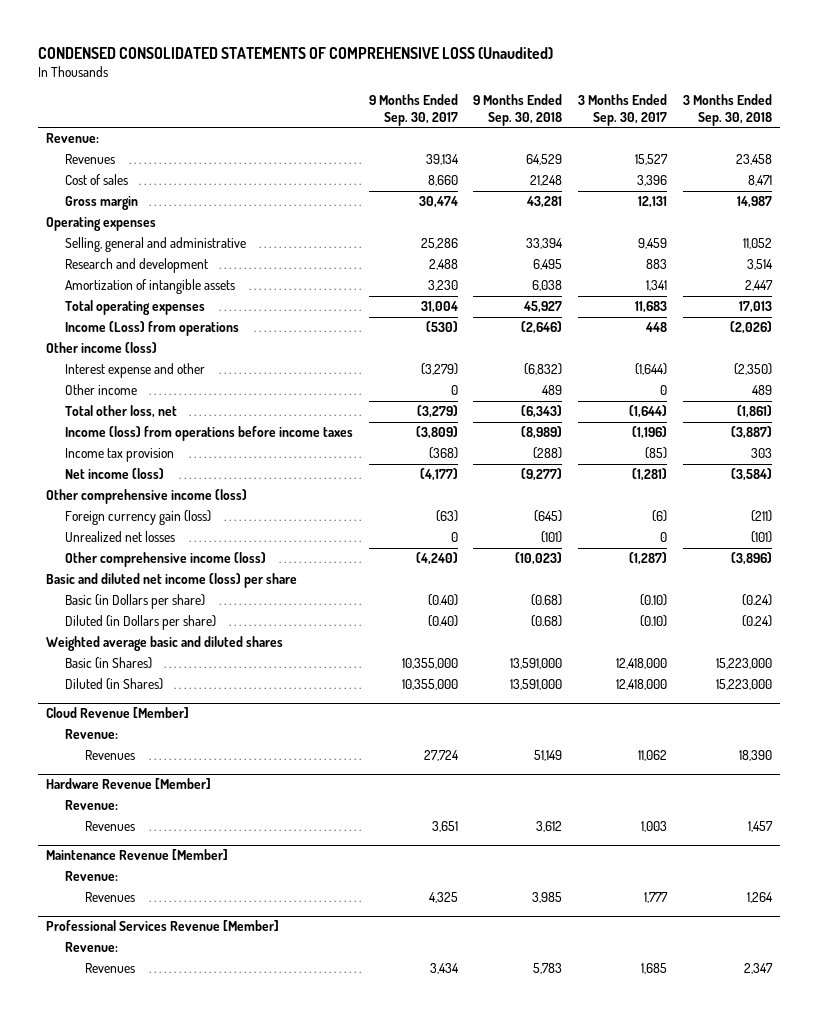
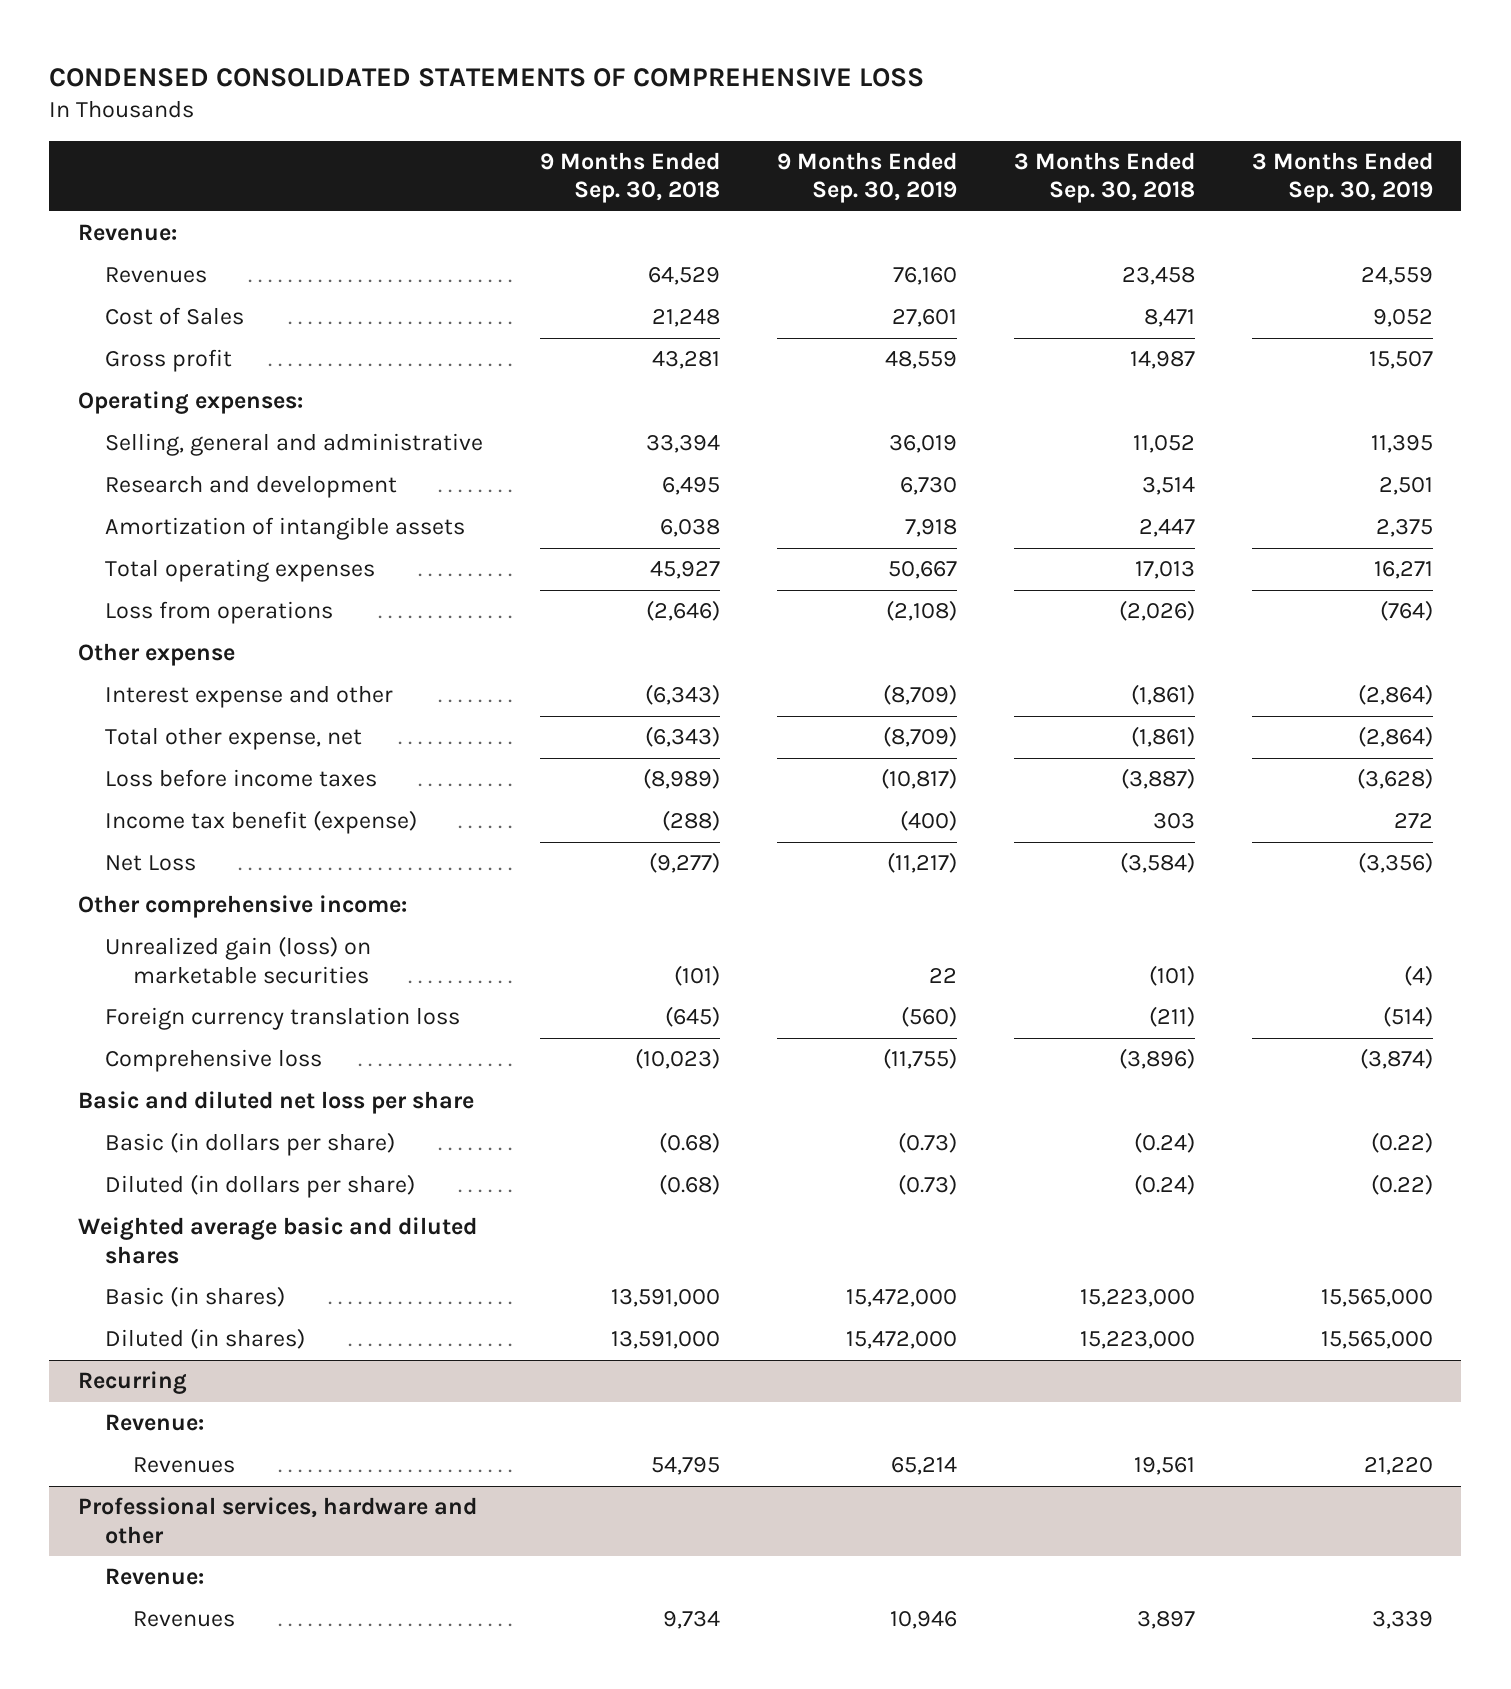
- CONDENSED CONSOLIDATED STATEMENTS OF COMPREHENSIVE LOSS (Unaudited)
+ CONDENSED CONSOLIDATED STATEMENTS OF COMPREHENSIVE LOSS
- | 9 Months Ended Sep. 30, 2017 | 9 Months Ended Sep. 30, 2018 | 3 Months Ended Sep. 30, 2017 | 3 Months Ended Sep. 30, 2018
+ | 9 Months Ended Sep. 30, 2018 | 9 Months Ended Sep. 30, 2019 | 3 Months Ended Sep. 30, 2018 | 3 Months Ended Sep. 30, 2019
- Cost of sales | 8,660 | 21,248 | 3,396 | 8,471
- Gross margin | 30,474 | 43,281 | 12,131 | 14,987
- Operating expenses
+ Cost of Sales | 21,248 | 27,601 | 8,471 | 9,052
+ Gross profit | 43,281 | 48,559 | 14,987 | 15,507
+ Operating expenses:
- Income (Loss) from operations | (530) | (2,646) | 448 | (2,026)
- Other income (loss)
- Interest expense and other | (3,279) | (6,832) | (1,644) | (2,350)
- Other income | 0 | 489 | 0 | 489
- Total other loss, net | (3,279) | (6,343) | (1,644) | (1,861)
- Income (loss) from operations before income taxes | (3,809) | (8,989) | (1,196) | (3,887)
- Income tax provision | (368) | (288) | (85) | 303
- Net income (loss) | (4,177) | (9,277) | (1,281) | (3,584)
- Other comprehensive income (loss)
- Foreign currency gain (loss) | (63) | (645) | (6) | (211)
- Unrealized net losses | 0 | (101) | 0 | (101)
- Other comprehensive income (loss) | (4,240) | (10,023) | (1,287) | (3,896)
- Basic and diluted net income (loss) per share
- Basic (in Dollars per share) | (0.40) | (0.68) | (0.10) | (0.24)
- Diluted (in Dollars per share) | (0.40) | (0.68) | (0.10) | (0.24)
+ Loss from operations | (2,646) | (2,108) | (2,026) | (764)
+ Other expense
+ Interest expense and other | (6,343) | (8,709) | (1,861) | (2,864)
+ Total other expense, net | (6,343) | (8,709) | (1,861) | (2,864)
+ Loss before income taxes | (8,989) | (10,817) | (3,887) | (3,628)
+ Income tax benefit (expense) | (288) | (400) | 303 | 272
+ Net Loss | (9,277) | (11,217) | (3,584) | (3,356)
+ Other comprehensive income:
+ Unrealized gain (loss) on marketable securities | (101) | 22 | (101) | (4)
+ Foreign currency translation loss | (645) | (560) | (211) | (514)
+ Comprehensive loss | (10,023) | (11,755) | (3,896) | (3,874)
+ Basic and diluted net loss per share
+ Basic (in dollars per share) | (0.68) | (0.73) | (0.24) | (0.22)
+ Diluted (in dollars per share) | (0.68) | (0.73) | (0.24) | (0.22)
- Basic (in Shares) | 10,355,000 | 13,591,000 | 12,418,000 | 15,223,000
- Diluted (in Shares) | 10,355,000 | 13,591,000 | 12,418,000 | 15,223,000
- Cloud Revenue [Member]
- Revenue:
- Revenues | 27,724 | 51,149 | 11,062 | 18,390
- Hardware Revenue [Member]
- Revenue:
- Revenues | 3,651 | 3,612 | 1,003 | 1,457
- Maintenance Revenue [Member]
+ Basic (in shares) | 13,591,000 | 15,472,000 | 15,223,000 | 15,565,000
+ Diluted (in shares) | 13,591,000 | 15,472,000 | 15,223,000 | 15,565,000
+ Recurring
- Revenues | 4,325 | 3,985 | 1,777 | 1,264
- Professional Services Revenue [Member]
+ Revenues | 54,795 | 65,214 | 19,561 | 21,220
+ Professional services, hardware and other
- Revenues | 3,434 | 5,783 | 1,685 | 2,347
+ Revenues | 9,734 | 10,946 | 3,897 | 3,339

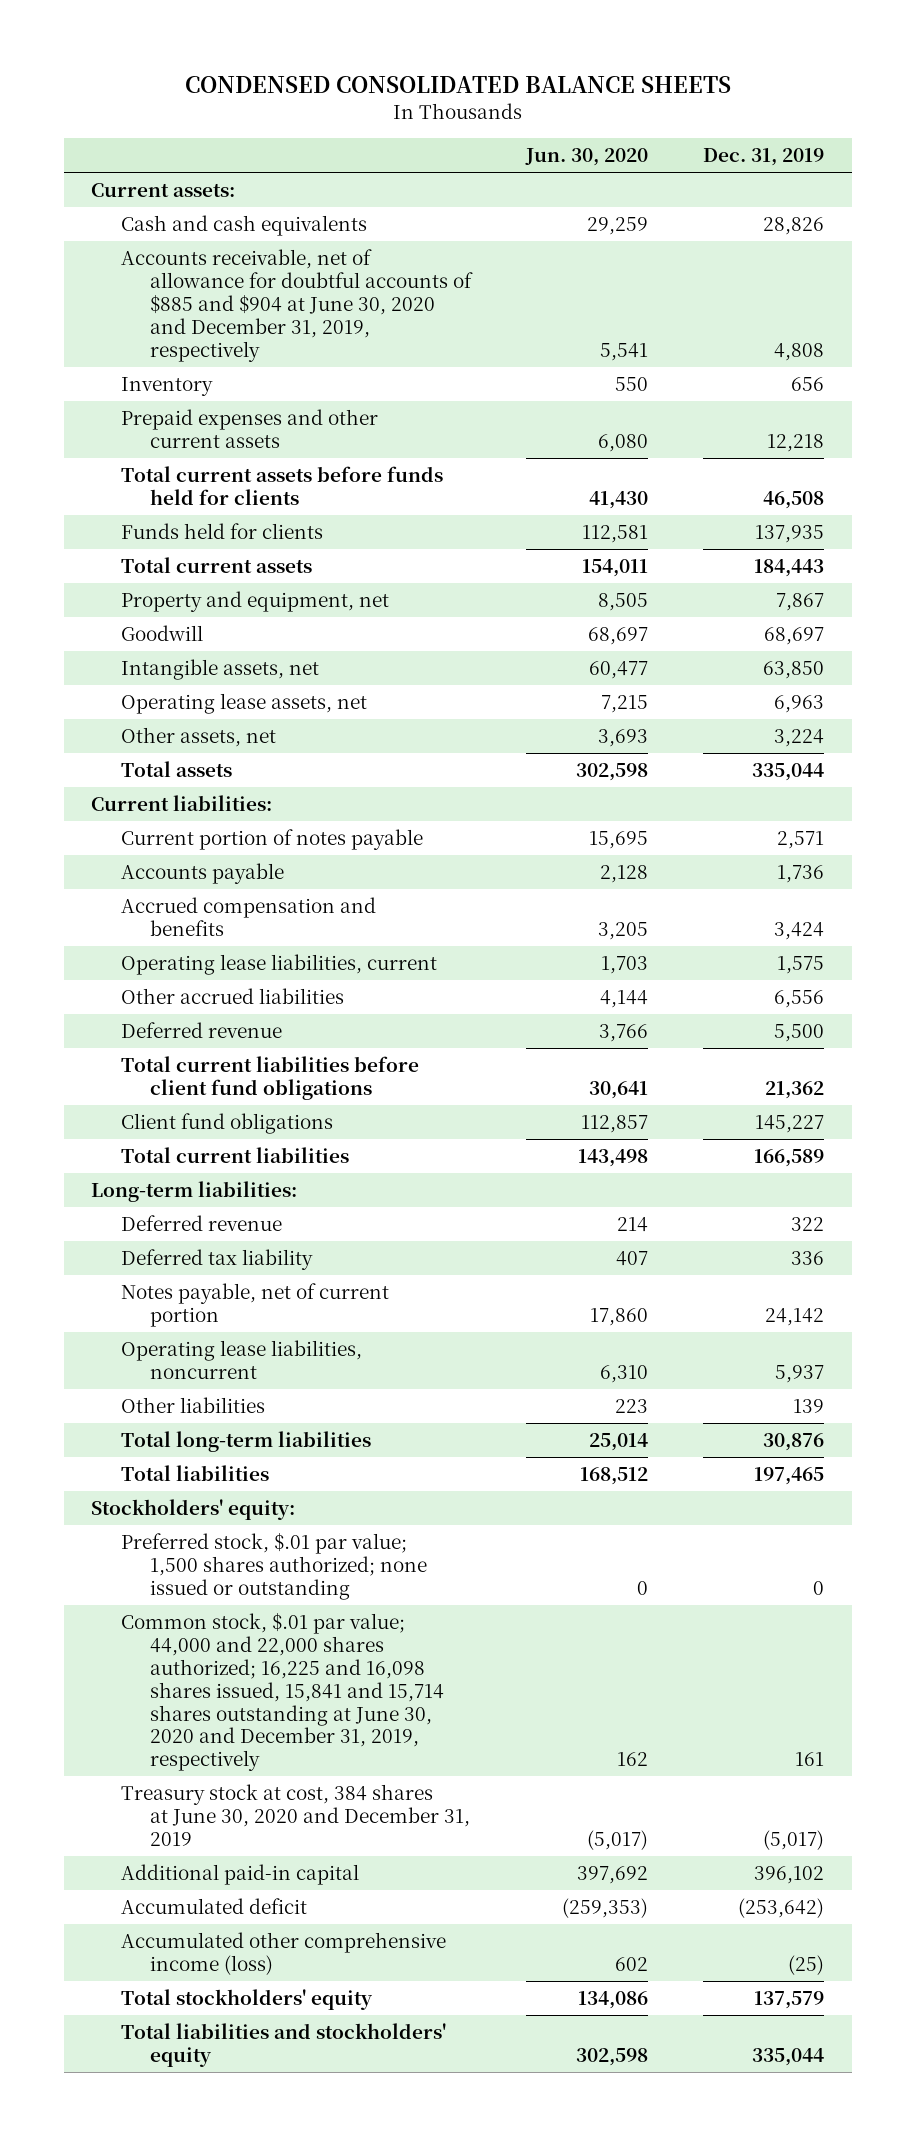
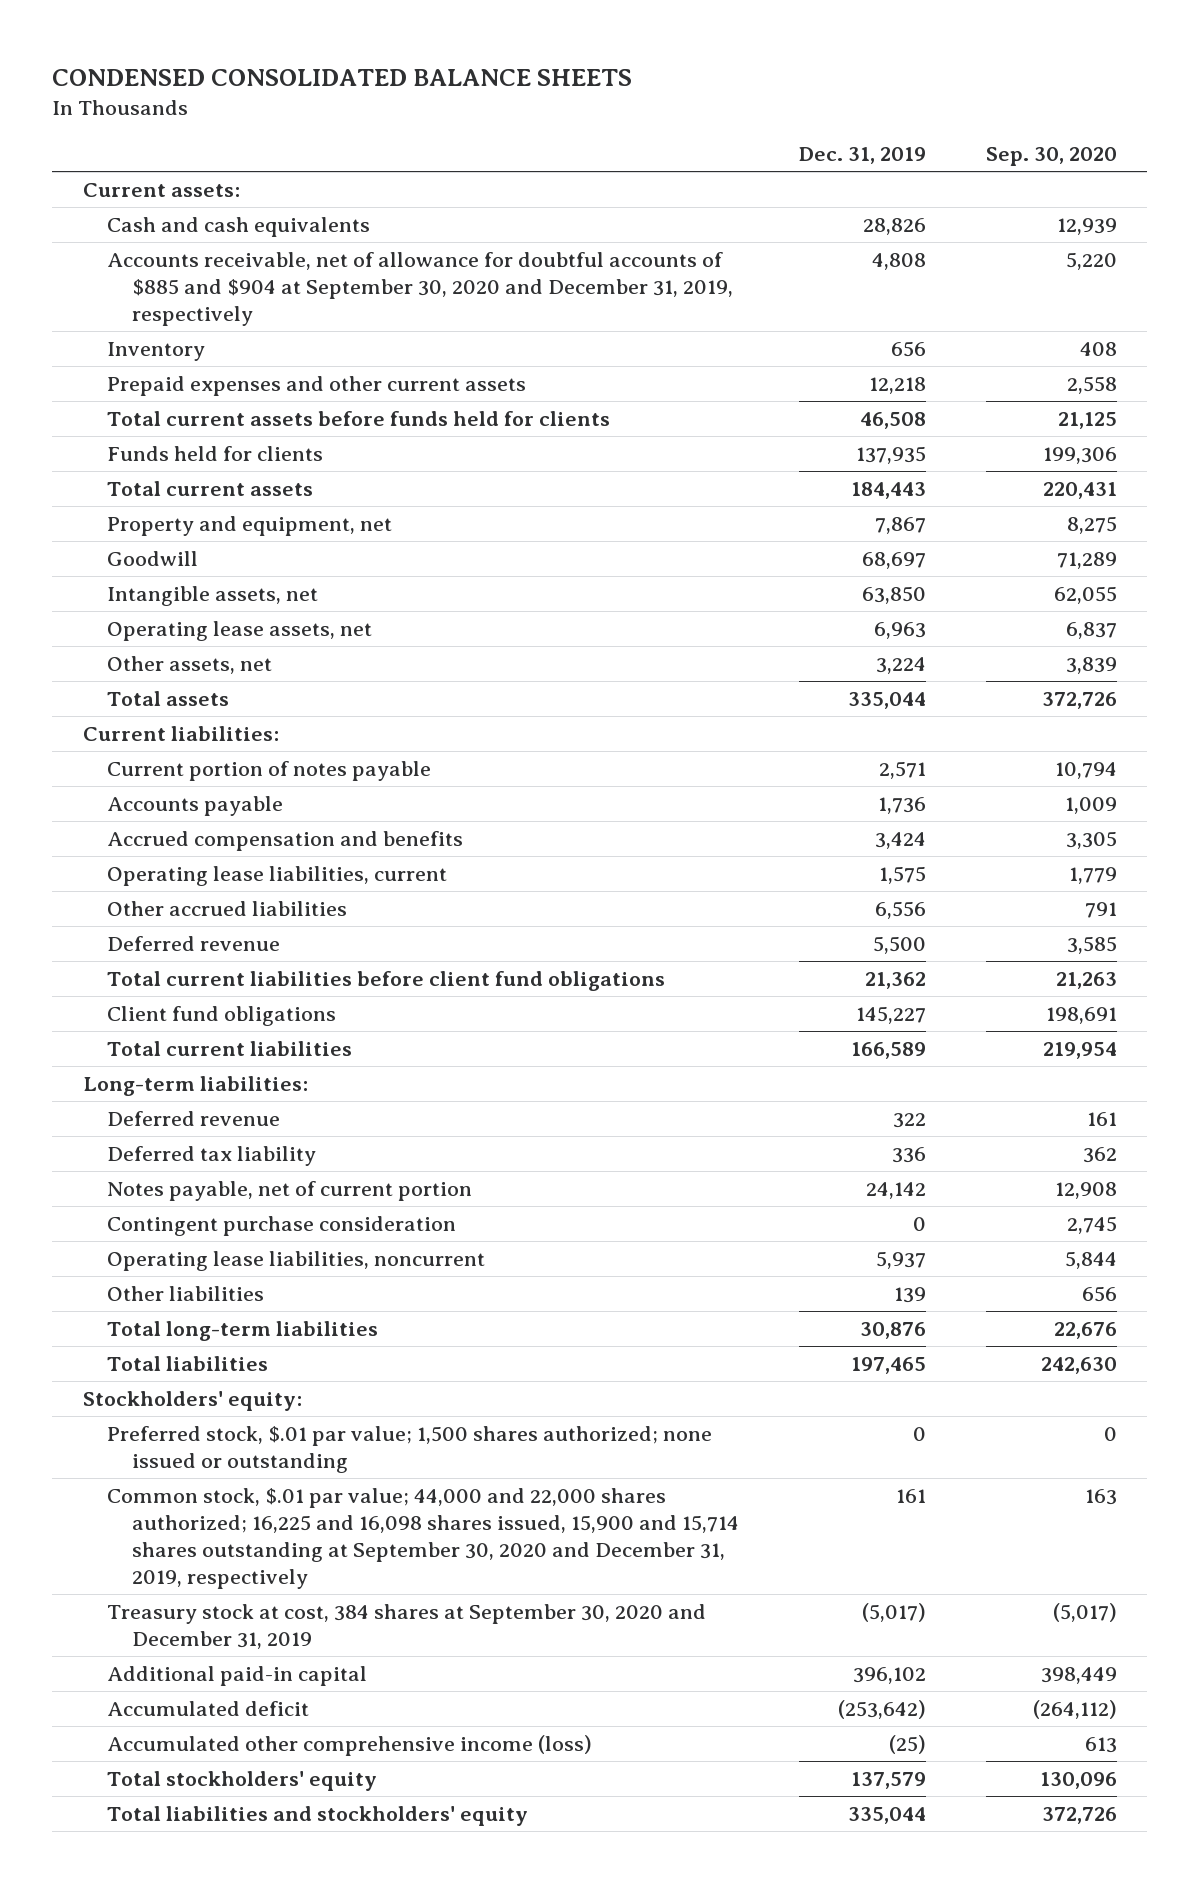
- | Jun. 30, 2020 | Dec. 31, 2019
+ | Dec. 31, 2019 | Sep. 30, 2020
- Accounts receivable, net of allowance for doubtful accounts of $885 and $904 at June 30, 2020 and December 31, 2019, respectively | 5,541 | 4,808
+ Accounts receivable, net of allowance for doubtful accounts of $885 and $904 at September 30, 2020 and December 31, 2019, respectively | 4,808 | 5,220
+ Contingent purchase consideration | 0 | 2,745
- Common stock, $.01 par value; 44,000 and 22,000 shares authorized; 16,225 and 16,098 shares issued, 15,841 and 15,714 shares outstanding at June 30, 2020 and December 31, 2019, respectively | 162 | 161
- Treasury stock at cost, 384 shares at June 30, 2020 and December 31, 2019 | (5,017) | (5,017)
+ Common stock, $.01 par value; 44,000 and 22,000 shares authorized; 16,225 and 16,098 shares issued, 15,900 and 15,714 shares outstanding at September 30, 2020 and December 31, 2019, respectively | 161 | 163
+ Treasury stock at cost, 384 shares at September 30, 2020 and December 31, 2019 | (5,017) | (5,017)

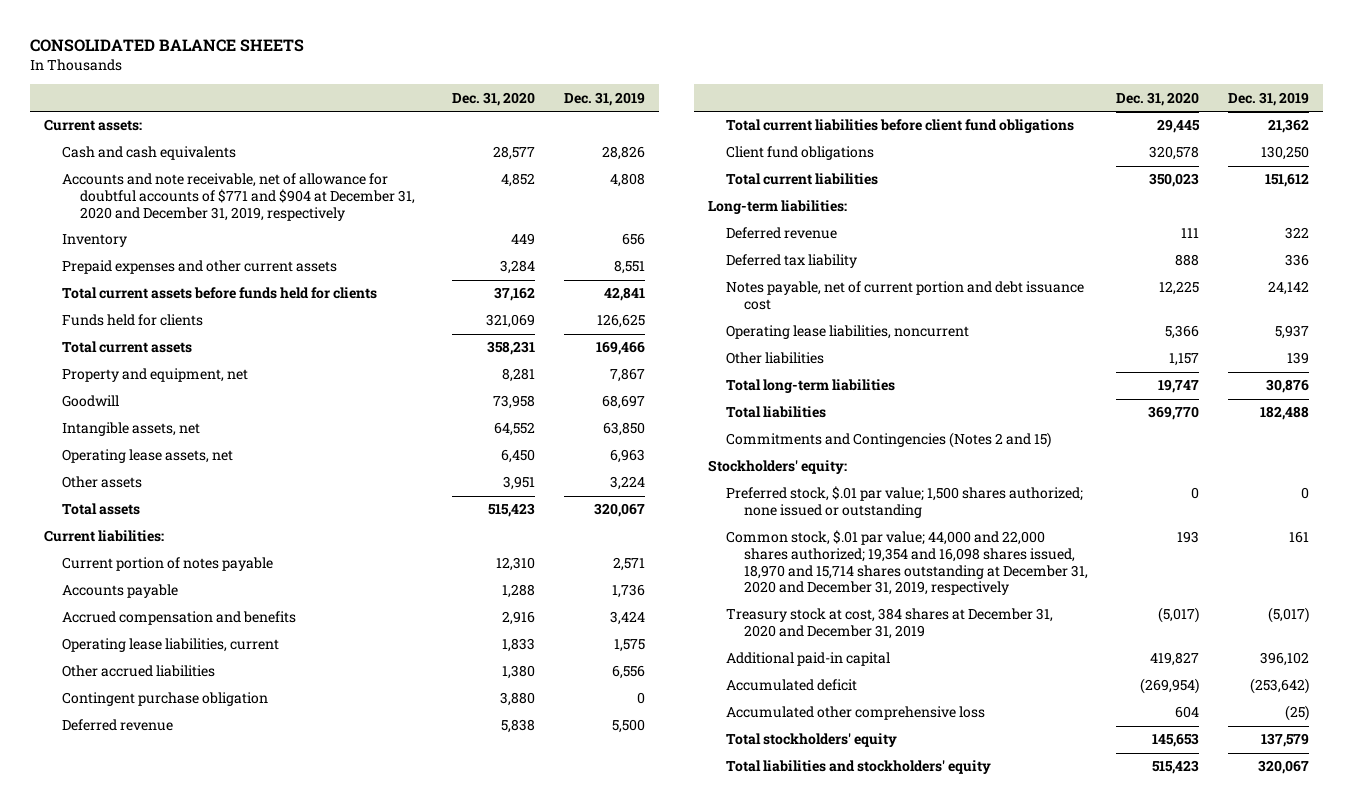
- CONDENSED CONSOLIDATED BALANCE SHEETS
+ CONSOLIDATED BALANCE SHEETS
- | Dec. 31, 2019 | Sep. 30, 2020
+ | Dec. 31, 2020 | Dec. 31, 2019
- Accounts receivable, net of allowance for doubtful accounts of $885 and $904 at September 30, 2020 and December 31, 2019, respectively | 4,808 | 5,220
+ Accounts and note receivable, net of allowance for doubtful accounts of $771 and $904 at December 31, 2020 and December 31, 2019, respectively | 4,852 | 4,808
- Prepaid expenses and other current assets | 12,218 | 2,558
- Total current assets before funds held for clients | 46,508 | 21,125
- Funds held for clients | 137,935 | 199,306
- Total current assets | 184,443 | 220,431
+ Prepaid expenses and other current assets | 3,284 | 8,551
+ Total current assets before funds held for clients | 37,162 | 42,841
+ Funds held for clients | 321,069 | 126,625
+ Total current assets | 358,231 | 169,466
- Other assets, net | 3,224 | 3,839
- Total assets | 335,044 | 372,726
+ Other assets | 3,951 | 3,224
+ Total assets | 515,423 | 320,067
+ Contingent purchase obligation | 3,880 | 0
- Client fund obligations | 145,227 | 198,691
- Total current liabilities | 166,589 | 219,954
+ Client fund obligations | 320,578 | 130,250
+ Total current liabilities | 350,023 | 151,612
- Notes payable, net of current portion | 24,142 | 12,908
- Contingent purchase consideration | 0 | 2,745
+ Notes payable, net of current portion and debt issuance cost | 12,225 | 24,142
- Total liabilities | 197,465 | 242,630
+ Total liabilities | 369,770 | 182,488
+ Commitments and Contingencies (Notes 2 and 15)
- Common stock, $.01 par value; 44,000 and 22,000 shares authorized; 16,225 and 16,098 shares issued, 15,900 and 15,714 shares outstanding at September 30, 2020 and December 31, 2019, respectively | 161 | 163
- Treasury stock at cost, 384 shares at September 30, 2020 and December 31, 2019 | (5,017) | (5,017)
+ Common stock, $.01 par value; 44,000 and 22,000 shares authorized; 19,354 and 16,098 shares issued, 18,970 and 15,714 shares outstanding at December 31, 2020 and December 31, 2019, respectively | 193 | 161
+ Treasury stock at cost, 384 shares at December 31, 2020 and December 31, 2019 | (5,017) | (5,017)
- Accumulated other comprehensive income (loss) | (25) | 613
+ Accumulated other comprehensive loss | 604 | (25)
- Total liabilities and stockholders' equity | 335,044 | 372,726
+ Total liabilities and stockholders' equity | 515,423 | 320,067

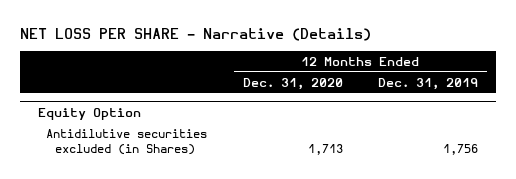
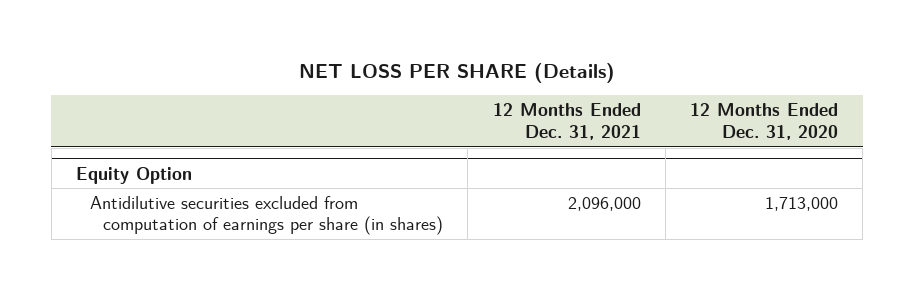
- NET LOSS PER SHARE - Narrative (Details)
+ NET LOSS PER SHARE (Details)
- | 12 Months Ended Dec. 31, 2020 | 12 Months Ended Dec. 31, 2019
+ | 12 Months Ended Dec. 31, 2021 | 12 Months Ended Dec. 31, 2020
@ Equity Option
- Antidilutive securities excluded (in Shares) | 1,713 | 1,756
+ Antidilutive securities excluded from computation of earnings per share (in shares) | 2,096,000 | 1,713,000

